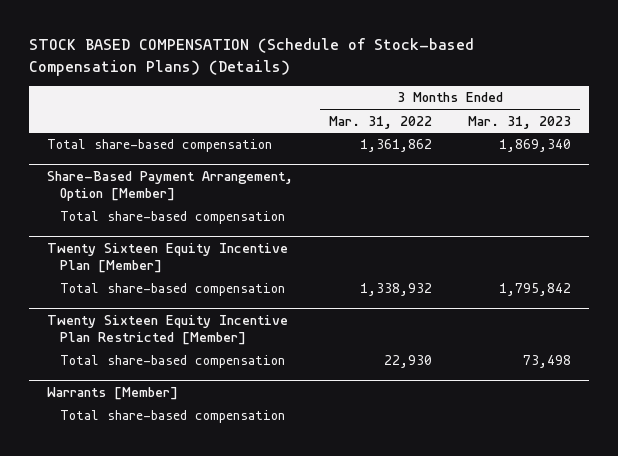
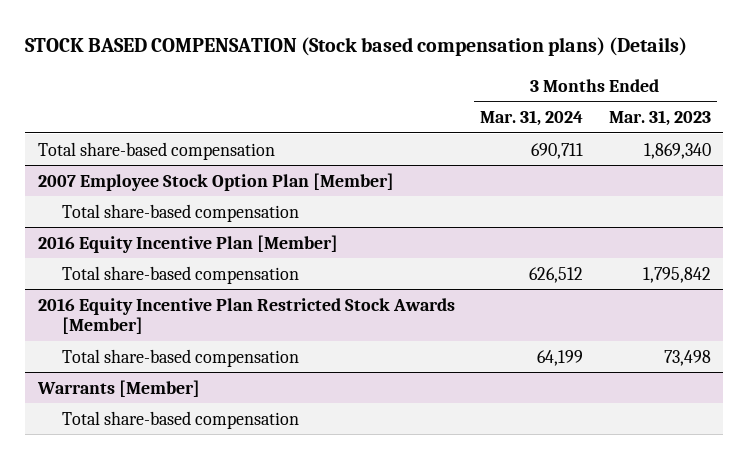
- STOCK BASED COMPENSATION (Schedule of Stock-based Compensation Plans) (Details)
+ STOCK BASED COMPENSATION (Stock based compensation plans) (Details)
- | 3 Months Ended Mar. 31, 2022 | 3 Months Ended Mar. 31, 2023
+ | 3 Months Ended Mar. 31, 2024 | 3 Months Ended Mar. 31, 2023
- Share-Based Payment Arrangement, Option [Member]
+ 2007 Employee Stock Option Plan [Member]
- Twenty Sixteen Equity Incentive Plan [Member]
+ 2016 Equity Incentive Plan [Member]
- Twenty Sixteen Equity Incentive Plan Restricted [Member]
+ 2016 Equity Incentive Plan Restricted Stock Awards [Member]

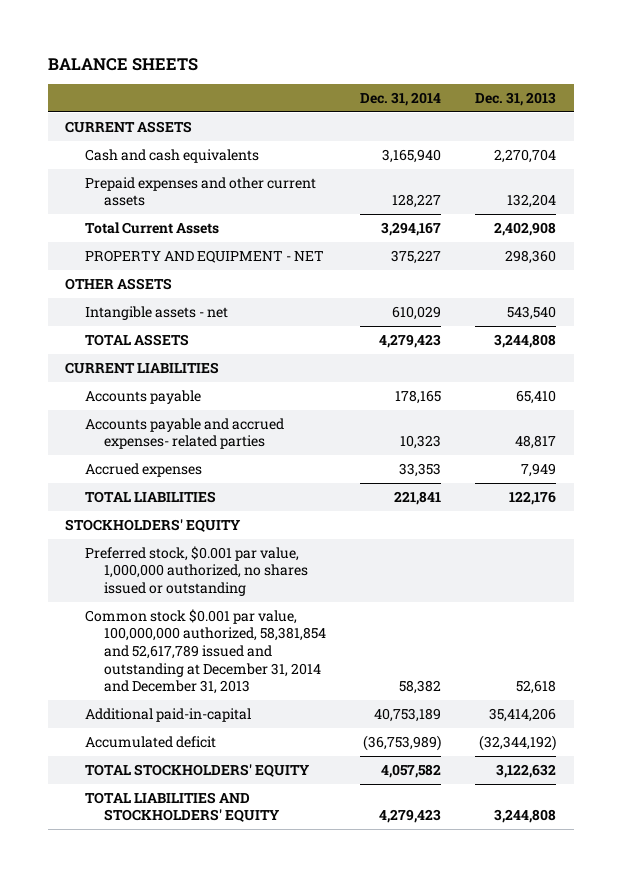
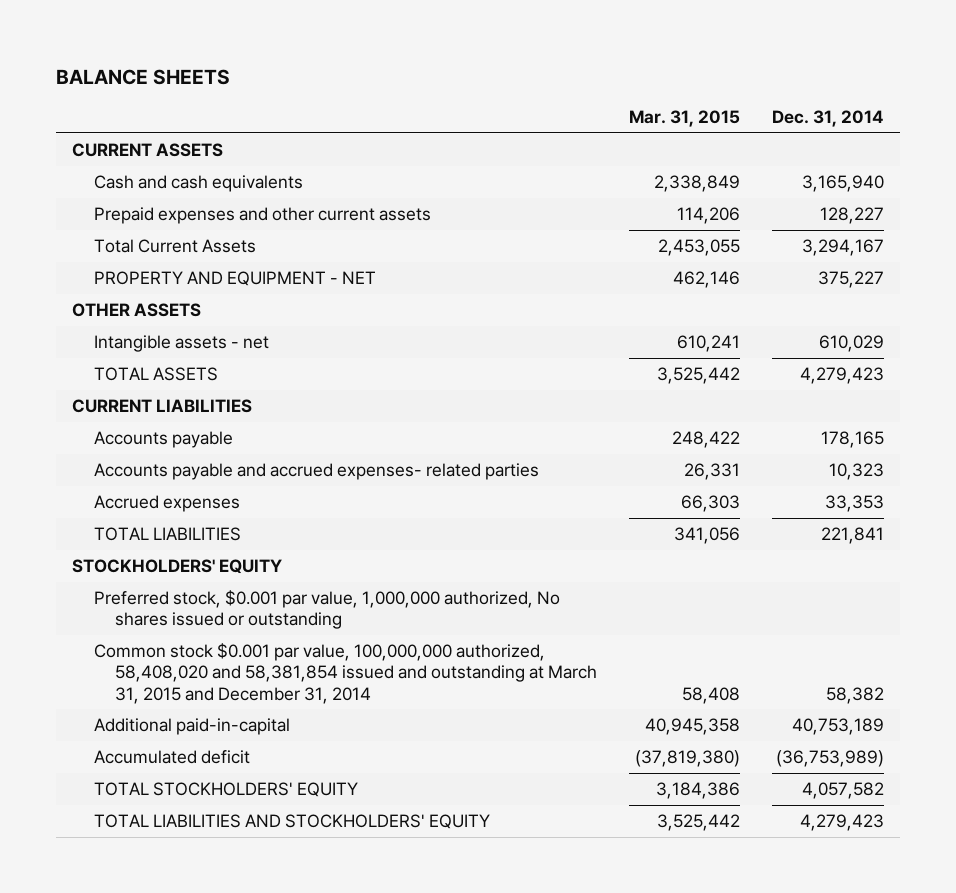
- | Dec. 31, 2014 | Dec. 31, 2013
+ | Mar. 31, 2015 | Dec. 31, 2014
- Preferred stock, $0.001 par value, 1,000,000 authorized, no shares issued or outstanding
- Common stock $0.001 par value, 100,000,000 authorized, 58,381,854 and 52,617,789 issued and outstanding at December 31, 2014 and December 31, 2013 | 58,382 | 52,618
+ Preferred stock, $0.001 par value, 1,000,000 authorized, No shares issued or outstanding
+ Common stock $0.001 par value, 100,000,000 authorized, 58,408,020 and 58,381,854 issued and outstanding at March 31, 2015 and December 31, 2014 | 58,408 | 58,382

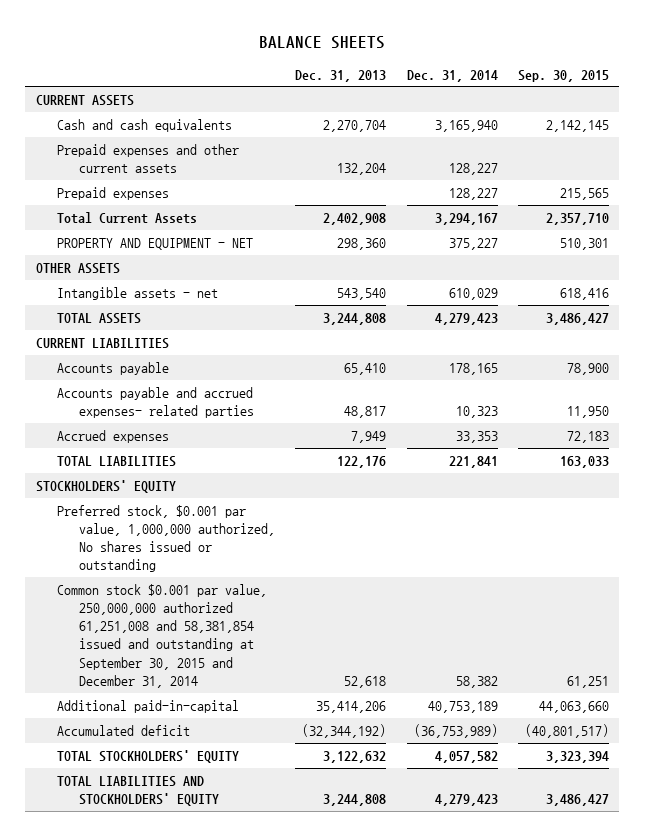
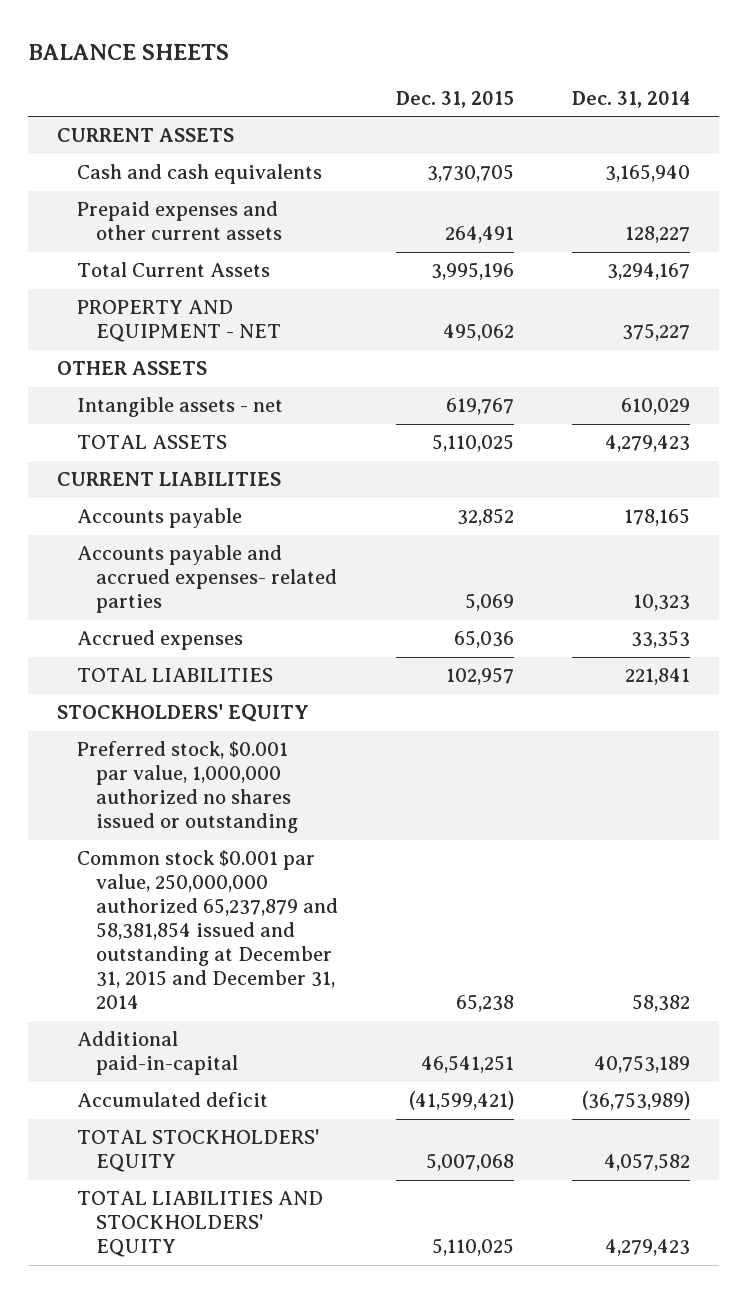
- | Dec. 31, 2013 | Dec. 31, 2014 | Sep. 30, 2015
+ | Dec. 31, 2015 | Dec. 31, 2014
- Prepaid expenses | | 128,227 | 215,565
- Preferred stock, $0.001 par value, 1,000,000 authorized, No shares issued or outstanding
- Common stock $0.001 par value, 250,000,000 authorized 61,251,008 and 58,381,854 issued and outstanding at September 30, 2015 and December 31, 2014 | 52,618 | 58,382 | 61,251
+ Preferred stock, $0.001 par value, 1,000,000 authorized no shares issued or outstanding
+ Common stock $0.001 par value, 250,000,000 authorized 65,237,879 and 58,381,854 issued and outstanding at December 31, 2015 and December 31, 2014 | 65,238 | 58,382

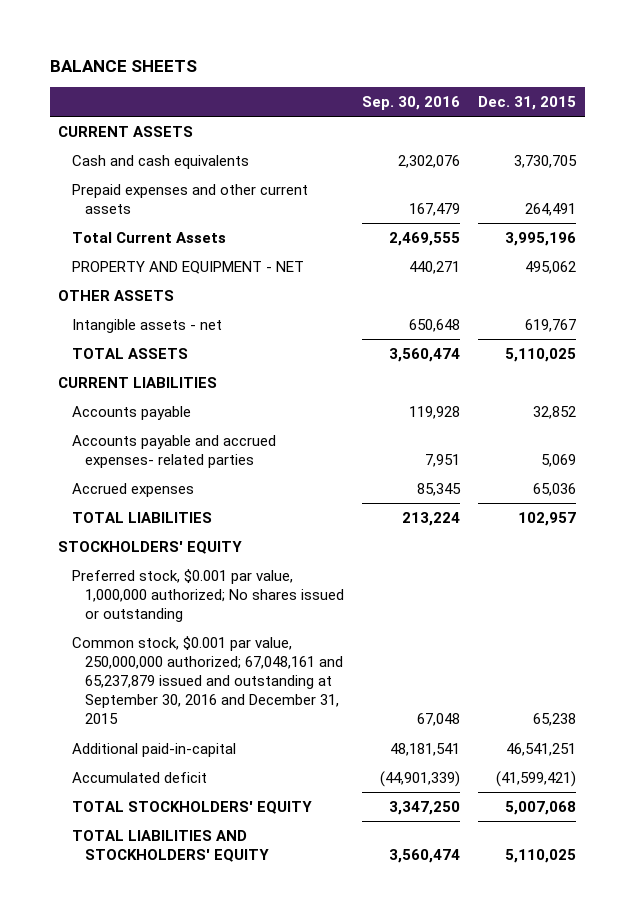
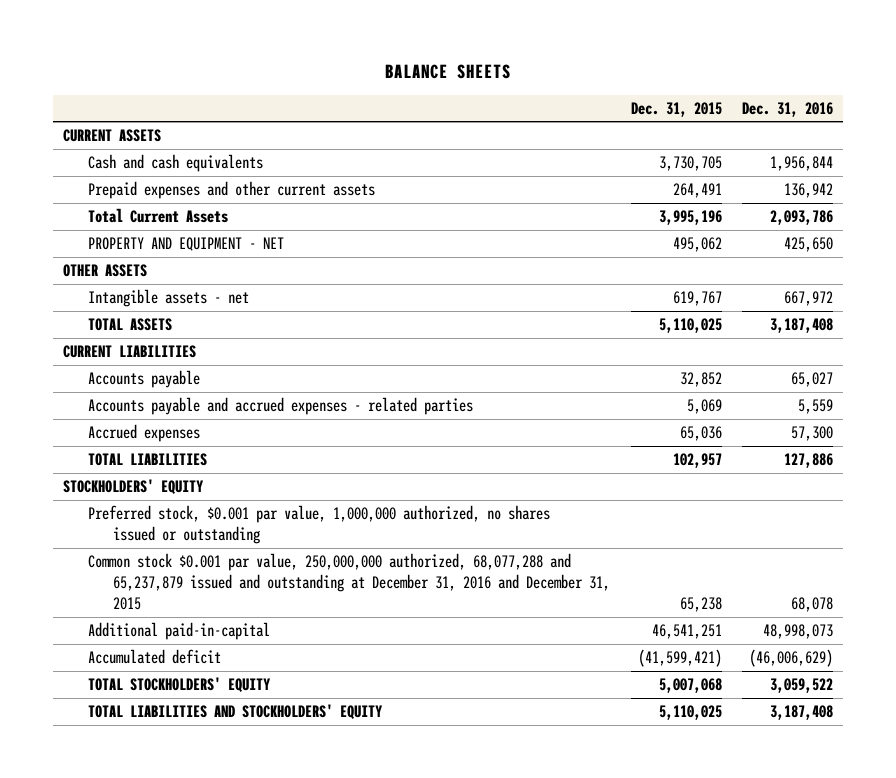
- | Sep. 30, 2016 | Dec. 31, 2015
+ | Dec. 31, 2015 | Dec. 31, 2016
- Accounts payable and accrued expenses- related parties | 7,951 | 5,069
+ Accounts payable and accrued expenses - related parties | 5,069 | 5,559
- Preferred stock, $0.001 par value, 1,000,000 authorized; No shares issued or outstanding
- Common stock, $0.001 par value, 250,000,000 authorized; 67,048,161 and 65,237,879 issued and outstanding at September 30, 2016 and December 31, 2015 | 67,048 | 65,238
+ Preferred stock, $0.001 par value, 1,000,000 authorized, no shares issued or outstanding
+ Common stock $0.001 par value, 250,000,000 authorized, 68,077,288 and 65,237,879 issued and outstanding at December 31, 2016 and December 31, 2015 | 65,238 | 68,078

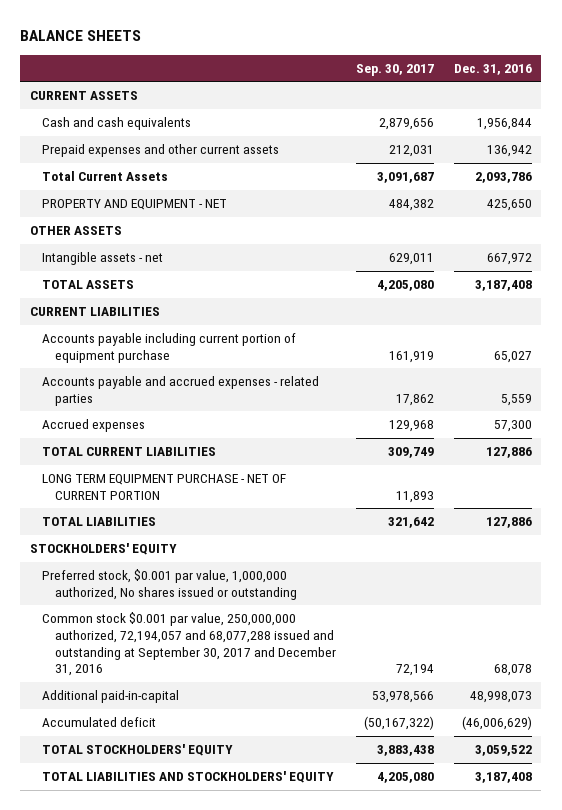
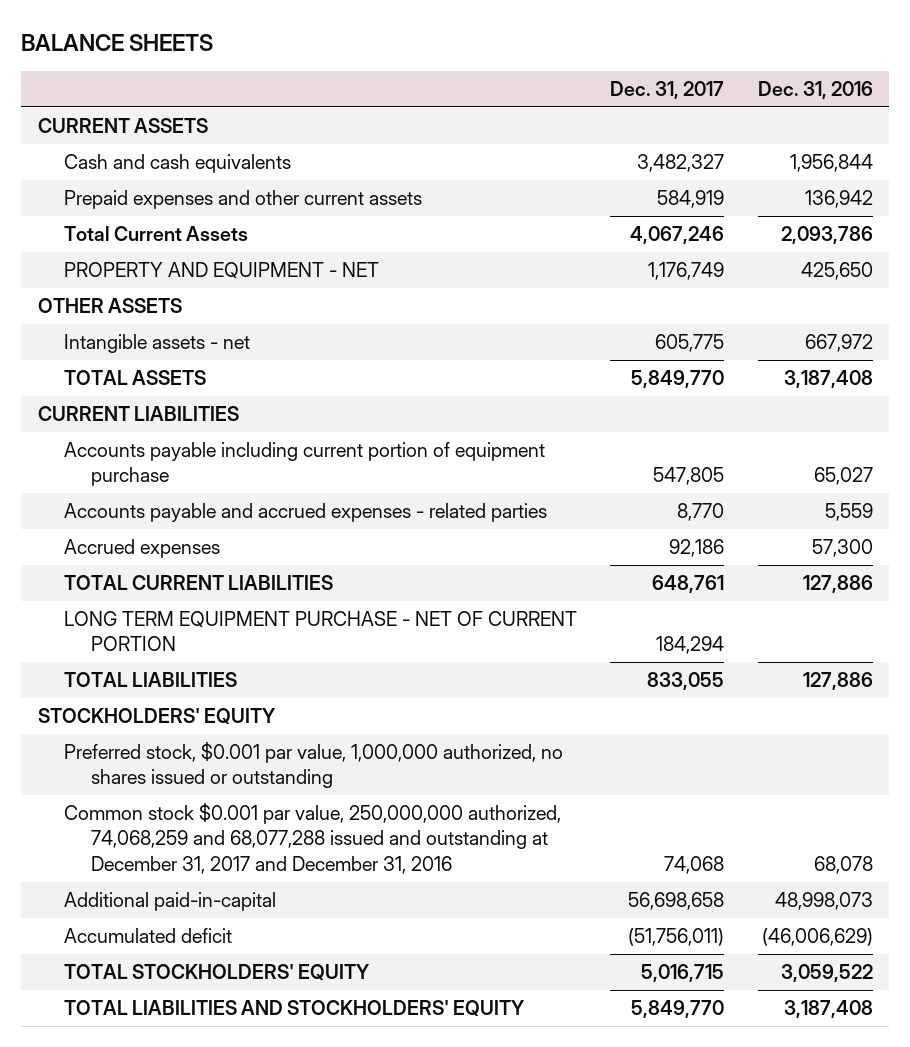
- | Sep. 30, 2017 | Dec. 31, 2016
+ | Dec. 31, 2017 | Dec. 31, 2016
- Preferred stock, $0.001 par value, 1,000,000 authorized, No shares issued or outstanding
- Common stock $0.001 par value, 250,000,000 authorized, 72,194,057 and 68,077,288 issued and outstanding at September 30, 2017 and December 31, 2016 | 72,194 | 68,078
+ Preferred stock, $0.001 par value, 1,000,000 authorized, no shares issued or outstanding
+ Common stock $0.001 par value, 250,000,000 authorized, 74,068,259 and 68,077,288 issued and outstanding at December 31, 2017 and December 31, 2016 | 74,068 | 68,078

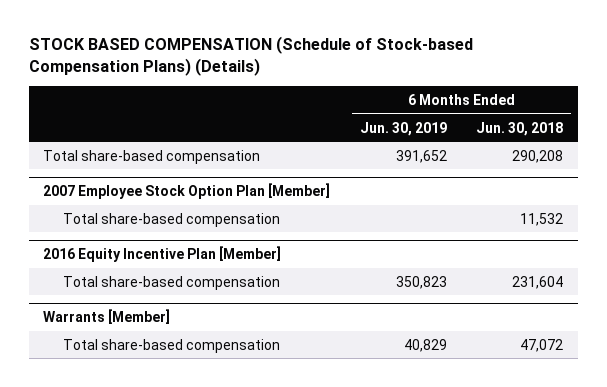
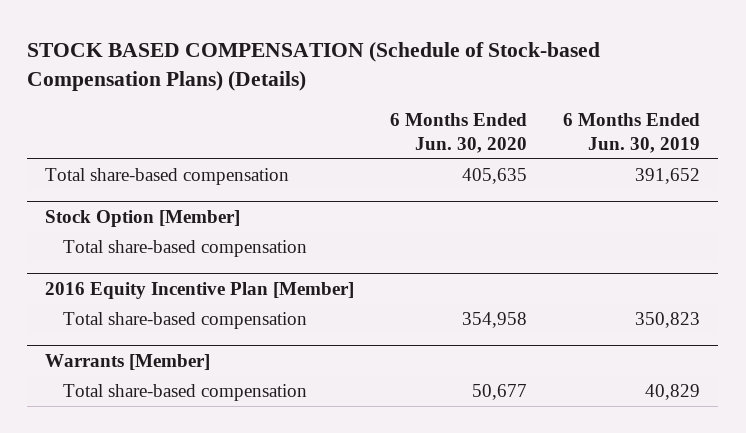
- | 6 Months Ended Jun. 30, 2019 | 6 Months Ended Jun. 30, 2018
+ | 6 Months Ended Jun. 30, 2020 | 6 Months Ended Jun. 30, 2019
- 2007 Employee Stock Option Plan [Member]
+ Stock Option [Member]

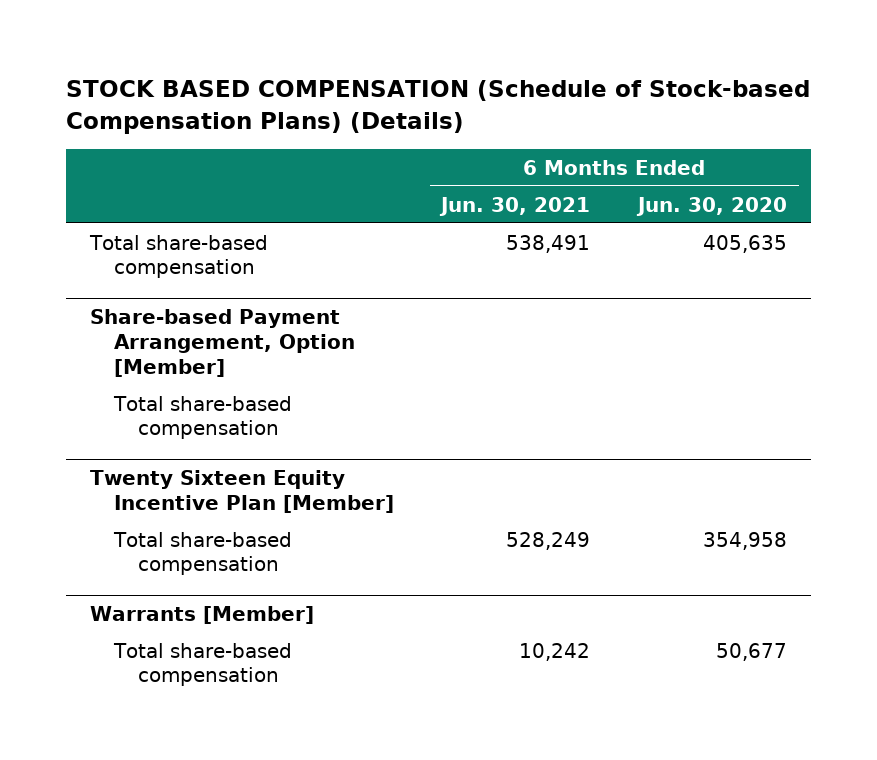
- | 6 Months Ended Jun. 30, 2020 | 6 Months Ended Jun. 30, 2019
+ | 6 Months Ended Jun. 30, 2021 | 6 Months Ended Jun. 30, 2020
- Stock Option [Member]
+ Share-based Payment Arrangement, Option [Member]
- 2016 Equity Incentive Plan [Member]
+ Twenty Sixteen Equity Incentive Plan [Member]

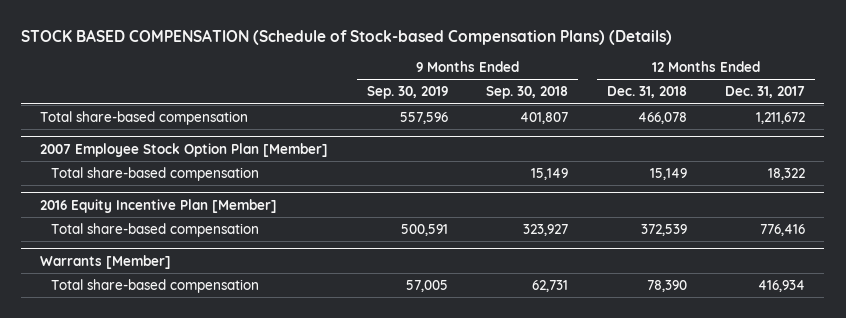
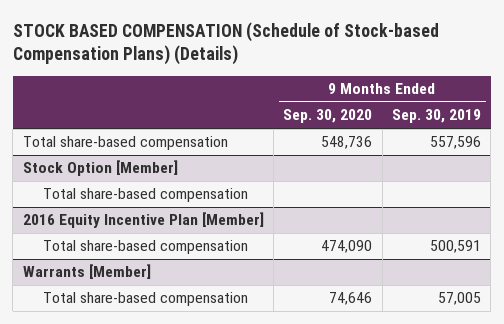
- | 9 Months Ended Sep. 30, 2019 | 9 Months Ended Sep. 30, 2018 | 12 Months Ended Dec. 31, 2018 | 12 Months Ended Dec. 31, 2017
+ | 9 Months Ended Sep. 30, 2020 | 9 Months Ended Sep. 30, 2019
- 2007 Employee Stock Option Plan [Member]
+ Stock Option [Member]

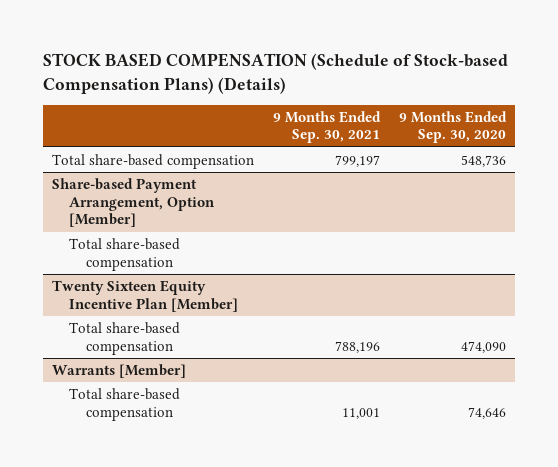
- | 9 Months Ended Sep. 30, 2020 | 9 Months Ended Sep. 30, 2019
+ | 9 Months Ended Sep. 30, 2021 | 9 Months Ended Sep. 30, 2020
- Stock Option [Member]
+ Share-based Payment Arrangement, Option [Member]
- 2016 Equity Incentive Plan [Member]
+ Twenty Sixteen Equity Incentive Plan [Member]

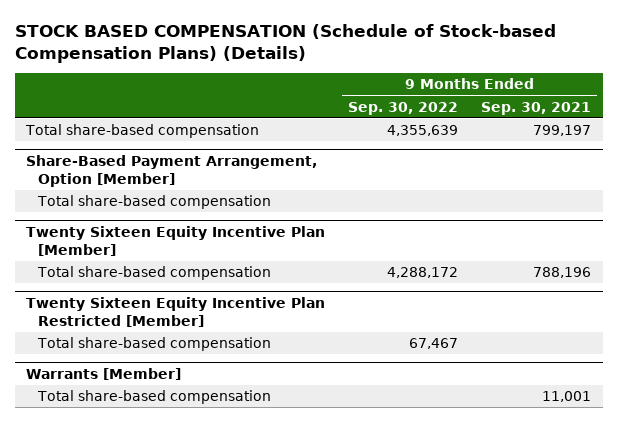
- | 9 Months Ended Sep. 30, 2021 | 9 Months Ended Sep. 30, 2020
+ | 9 Months Ended Sep. 30, 2022 | 9 Months Ended Sep. 30, 2021
- Share-based Payment Arrangement, Option [Member]
+ Share-Based Payment Arrangement, Option [Member]
+ Twenty Sixteen Equity Incentive Plan Restricted [Member]
+ Total share-based compensation | 67,467 |

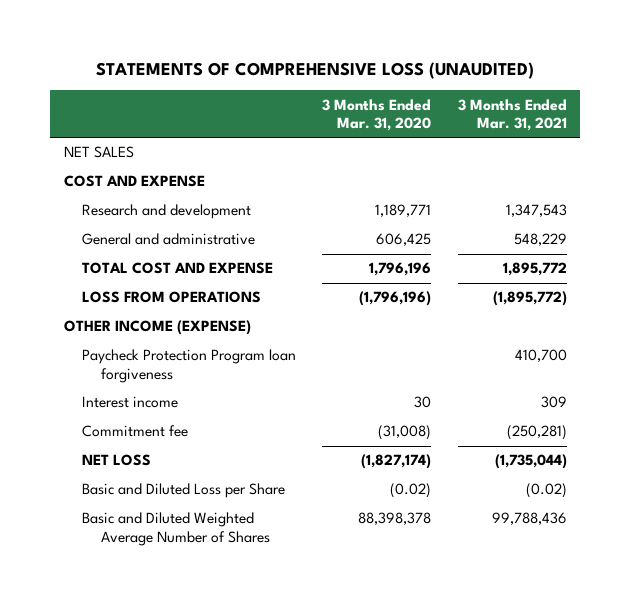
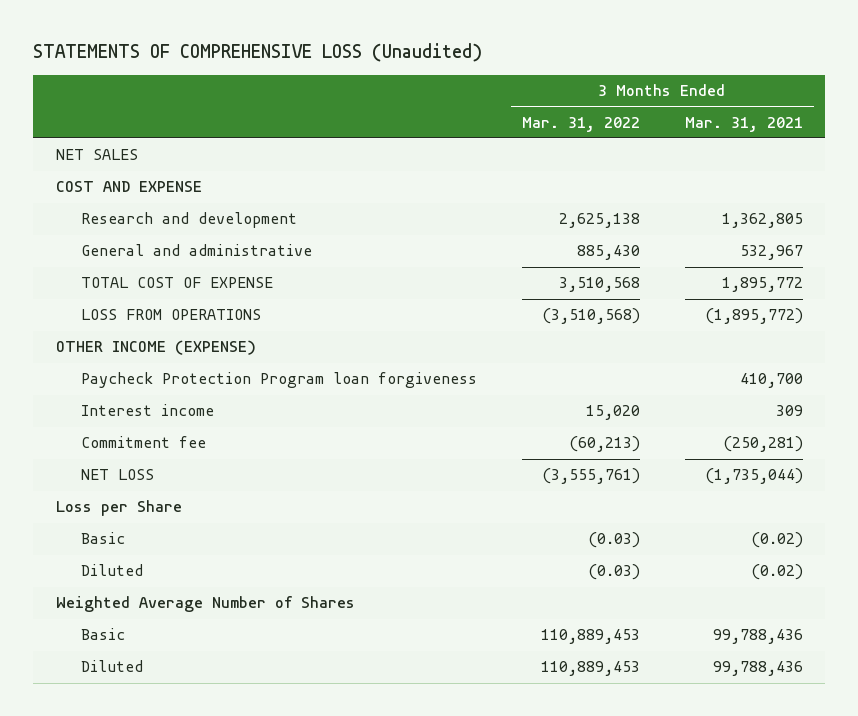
- STATEMENTS OF COMPREHENSIVE LOSS (UNAUDITED)
+ STATEMENTS OF COMPREHENSIVE LOSS (Unaudited)
- | 3 Months Ended Mar. 31, 2020 | 3 Months Ended Mar. 31, 2021
+ | 3 Months Ended Mar. 31, 2022 | 3 Months Ended Mar. 31, 2021
- Research and development | 1,189,771 | 1,347,543
- General and administrative | 606,425 | 548,229
- TOTAL COST AND EXPENSE | 1,796,196 | 1,895,772
+ Research and development | 2,625,138 | 1,362,805
+ General and administrative | 885,430 | 532,967
+ TOTAL COST OF EXPENSE | 3,510,568 | 1,895,772
- Basic and Diluted Loss per Share | (0.02) | (0.02)
- Basic and Diluted Weighted Average Number of Shares | 88,398,378 | 99,788,436
+ Loss per Share
+ Basic | (0.03) | (0.02)
+ Diluted | (0.03) | (0.02)
+ Weighted Average Number of Shares
+ Basic | 110,889,453 | 99,788,436
+ Diluted | 110,889,453 | 99,788,436

